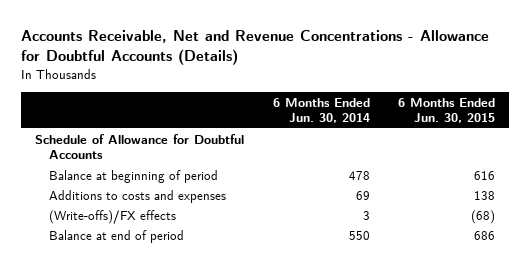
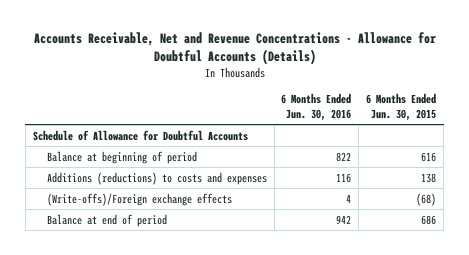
- | 6 Months Ended Jun. 30, 2014 | 6 Months Ended Jun. 30, 2015
+ | 6 Months Ended Jun. 30, 2016 | 6 Months Ended Jun. 30, 2015
- Additions to costs and expenses | 69 | 138
- (Write-offs)/FX effects | 3 | (68)
+ Additions (reductions) to costs and expenses | 116 | 138
+ (Write-offs)/Foreign exchange effects | 4 | (68)

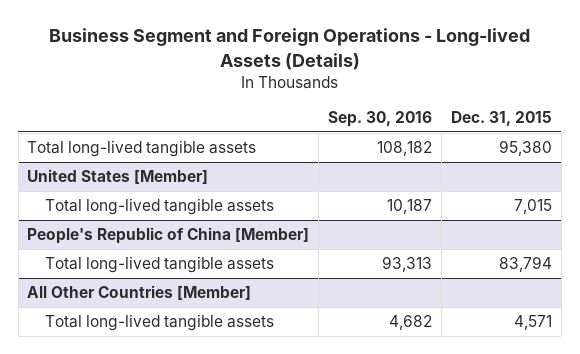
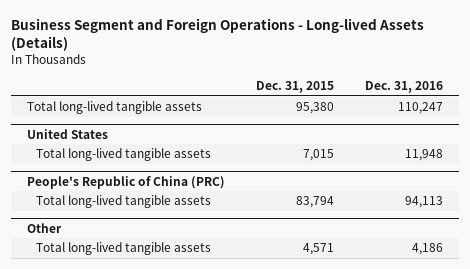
- | Sep. 30, 2016 | Dec. 31, 2015
+ | Dec. 31, 2015 | Dec. 31, 2016
- United States [Member]
+ United States
- People's Republic of China [Member]
+ People's Republic of China (PRC)
- All Other Countries [Member]
+ Other

